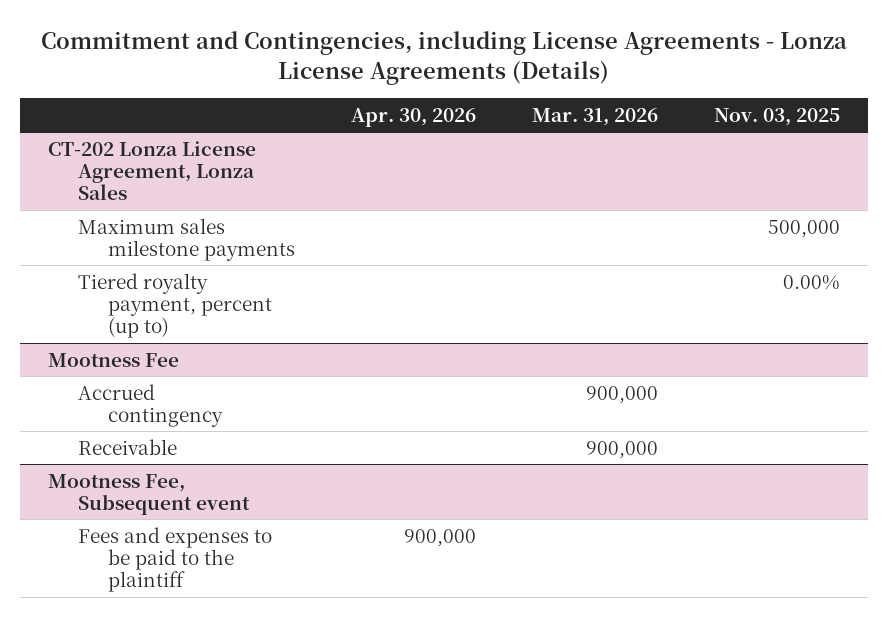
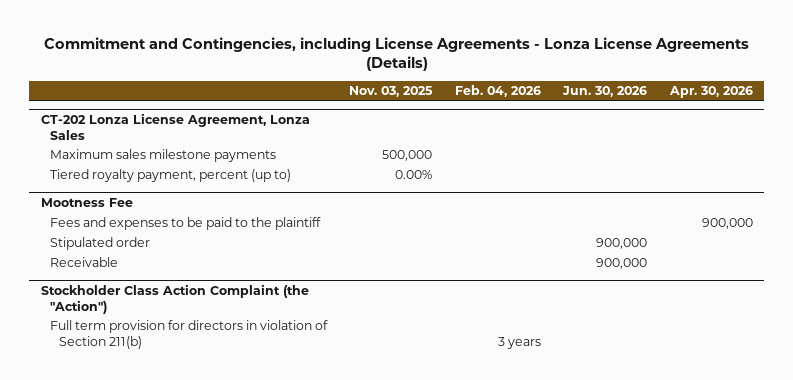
- | Apr. 30, 2026 | Mar. 31, 2026 | Nov. 03, 2025
+ | Nov. 03, 2025 | Feb. 04, 2026 | Jun. 30, 2026 | Apr. 30, 2026
@ Mootness Fee
- Accrued contingency | | 900,000 |
+ Fees and expenses to be paid to the plaintiff | | | | 900,000
+ Stipulated order | | | 900,000 |
- Mootness Fee, Subsequent event
- Fees and expenses to be paid to the plaintiff | 900,000 | |
+ Stockholder Class Action Complaint (the "Action")
+ Full term provision for directors in violation of Section 211(b) | | 3 years | |

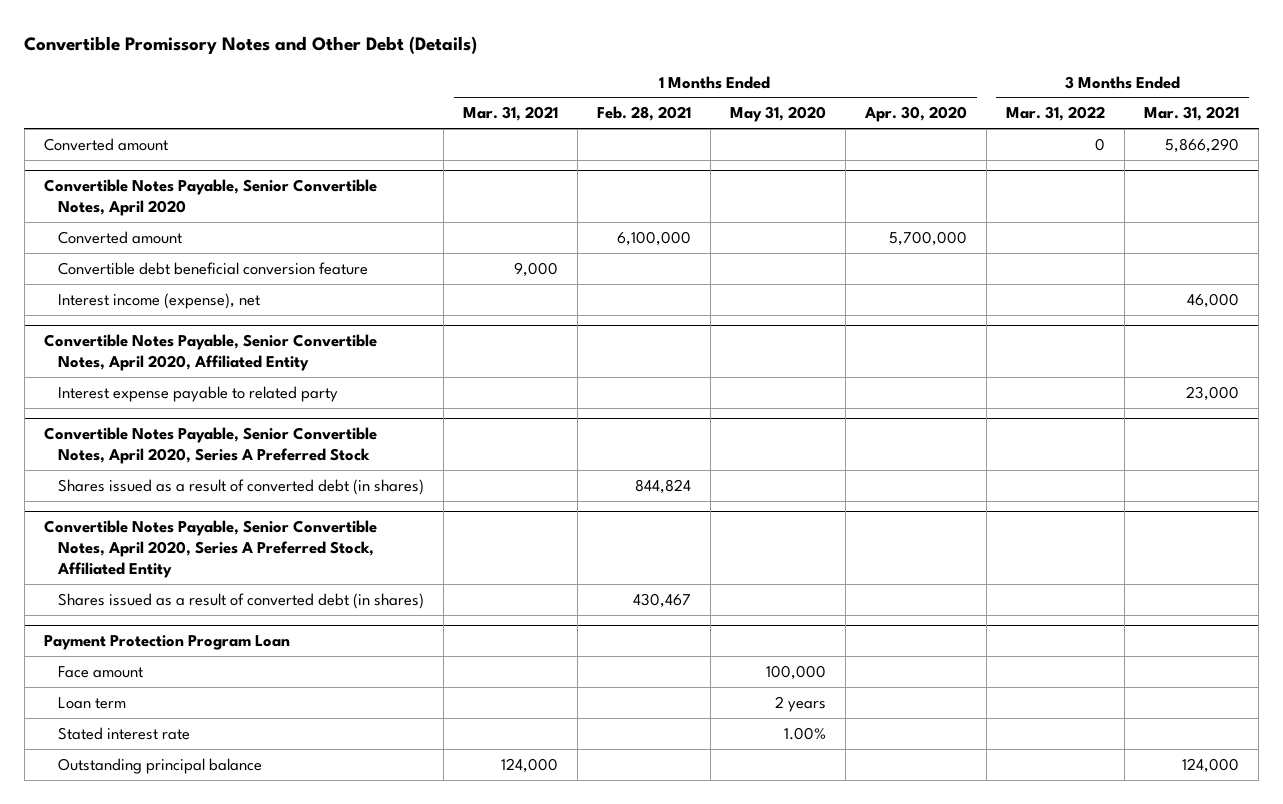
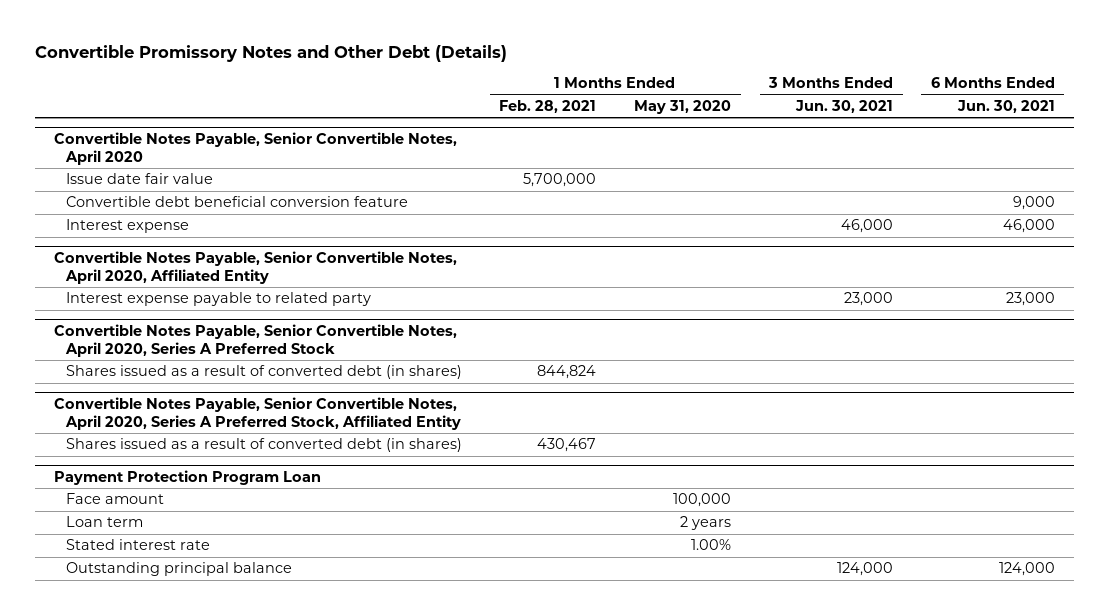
- | 1 Months Ended Mar. 31, 2021 | 1 Months Ended Feb. 28, 2021 | 1 Months Ended May 31, 2020 | 1 Months Ended Apr. 30, 2020 | 3 Months Ended Mar. 31, 2022 | 3 Months Ended Mar. 31, 2021
+ | 1 Months Ended Feb. 28, 2021 | 1 Months Ended May 31, 2020 | 3 Months Ended Jun. 30, 2021 | 6 Months Ended Jun. 30, 2021
- Converted amount | | | | | 0 | 5,866,290
@ Convertible Notes Payable, Senior Convertible Notes, April 2020
- Converted amount | | 6,100,000 | | 5,700,000 | |
+ Issue date fair value | 5,700,000 | | |
- Interest income (expense), net | | | | | | 46,000
+ Interest expense | | | 46,000 | 46,000

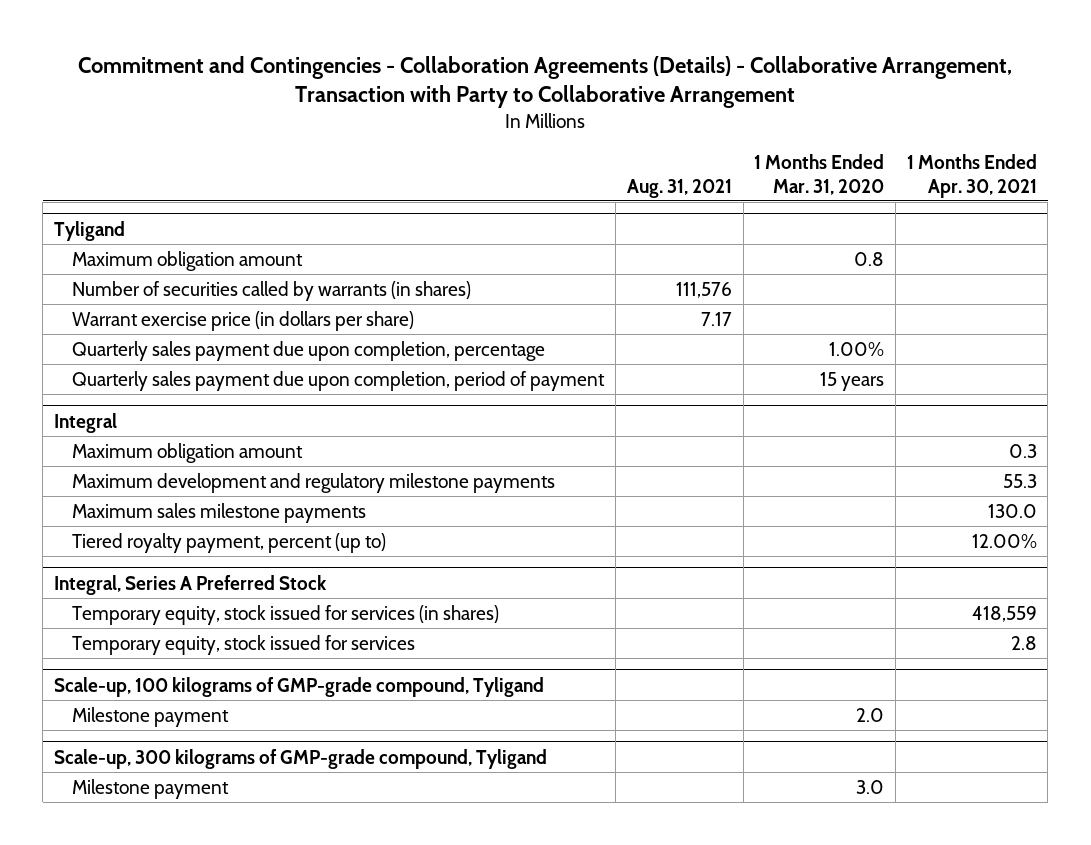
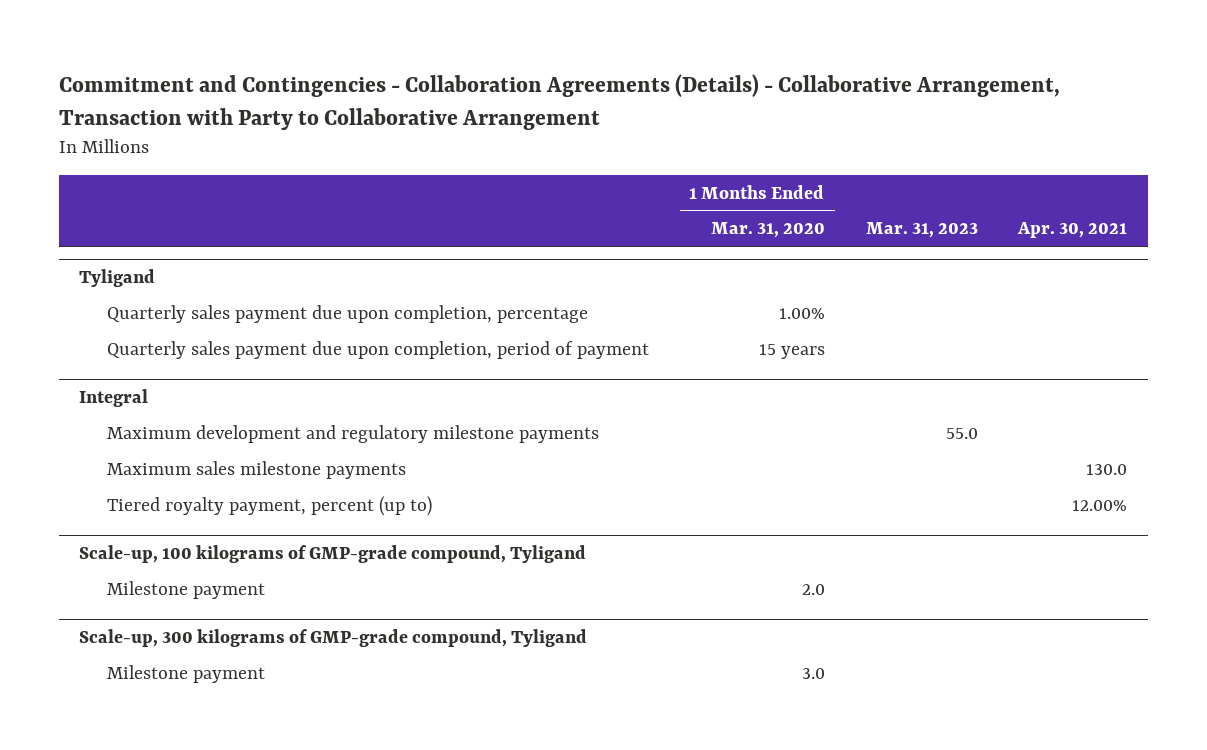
- | Aug. 31, 2021 | 1 Months Ended Mar. 31, 2020 | 1 Months Ended Apr. 30, 2021
+ | 1 Months Ended Mar. 31, 2020 | Mar. 31, 2023 | Apr. 30, 2021
@ Tyligand
- Maximum obligation amount | | 0.8 |
- Number of securities called by warrants (in shares) | 111,576 | |
- Warrant exercise price (in dollars per share) | 7.17 | |
@ Integral
- Maximum obligation amount | | | 0.3
- Integral, Series A Preferred Stock
- Temporary equity, stock issued for services (in shares) | | | 418,559
- Temporary equity, stock issued for services | | | 2.8

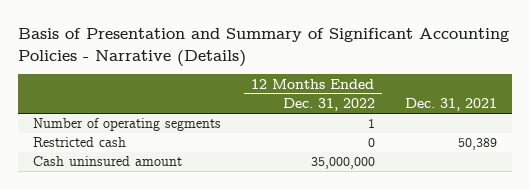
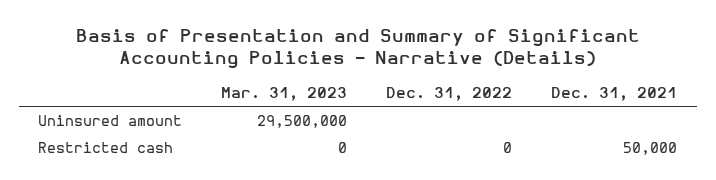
- | 12 Months Ended Dec. 31, 2022 | Dec. 31, 2021
+ | Mar. 31, 2023 | Dec. 31, 2022 | Dec. 31, 2021
- Number of operating segments | 1 |
- Restricted cash | 0 | 50,389
- Cash uninsured amount | 35,000,000 |
+ Uninsured amount | 29,500,000 | |
+ Restricted cash | 0 | 0 | 50,000

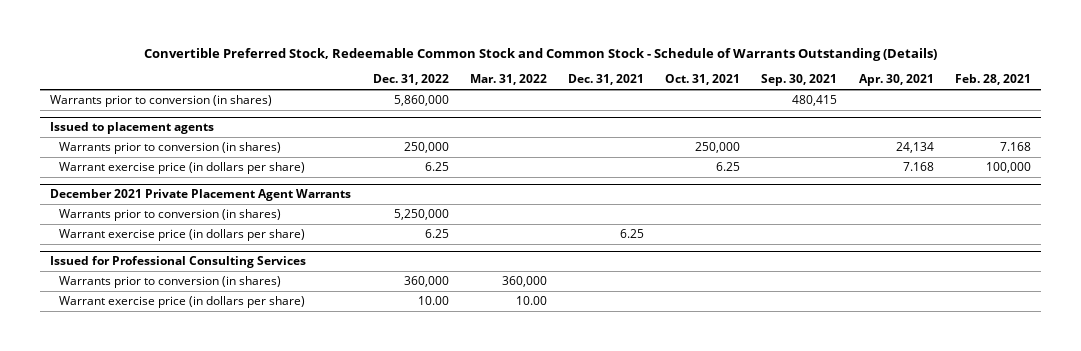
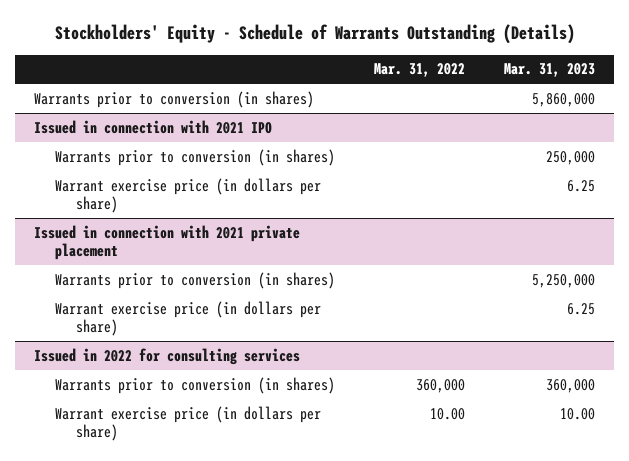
- Convertible Preferred Stock, Redeemable Common Stock and Common Stock - Schedule of Warrants Outstanding (Details)
+ Stockholders' Equity - Schedule of Warrants Outstanding (Details)
- | Dec. 31, 2022 | Mar. 31, 2022 | Dec. 31, 2021 | Oct. 31, 2021 | Sep. 30, 2021 | Apr. 30, 2021 | Feb. 28, 2021
+ | Mar. 31, 2022 | Mar. 31, 2023
- Issued to placement agents
+ Issued in connection with 2021 IPO
- December 2021 Private Placement Agent Warrants
+ Issued in connection with 2021 private placement
- Issued for Professional Consulting Services
+ Issued in 2022 for consulting services

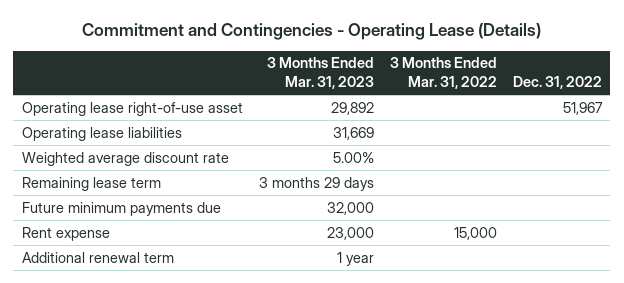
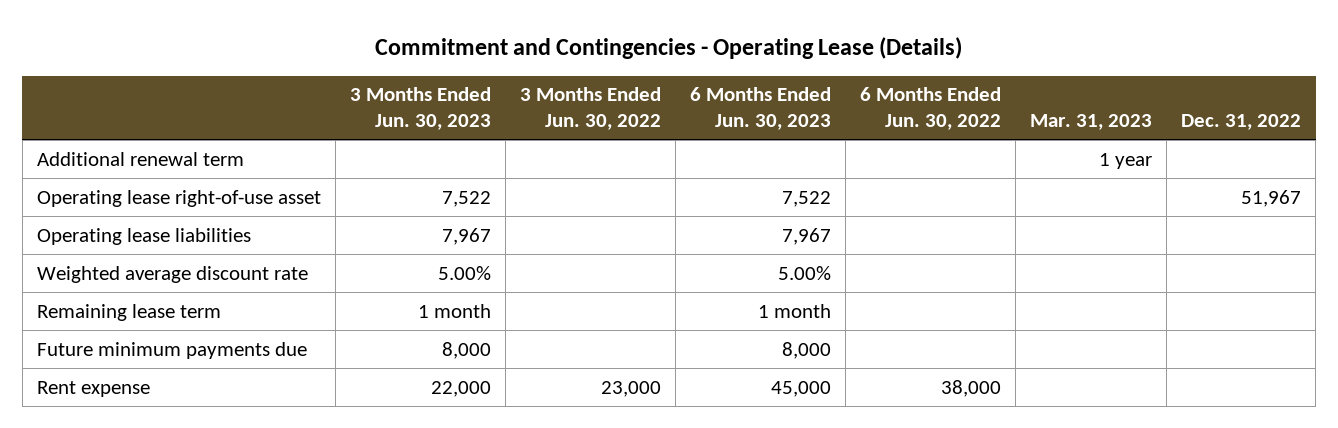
- | 3 Months Ended Mar. 31, 2023 | 3 Months Ended Mar. 31, 2022 | Dec. 31, 2022
+ | 3 Months Ended Jun. 30, 2023 | 3 Months Ended Jun. 30, 2022 | 6 Months Ended Jun. 30, 2023 | 6 Months Ended Jun. 30, 2022 | Mar. 31, 2023 | Dec. 31, 2022
moved up: Additional renewal term | | | | | 1 year |

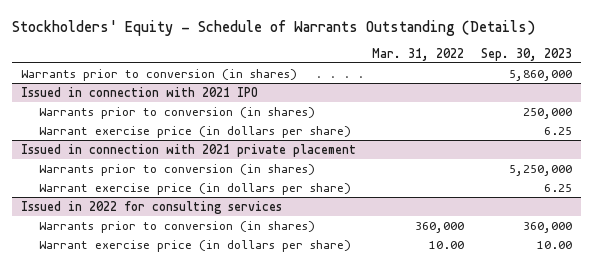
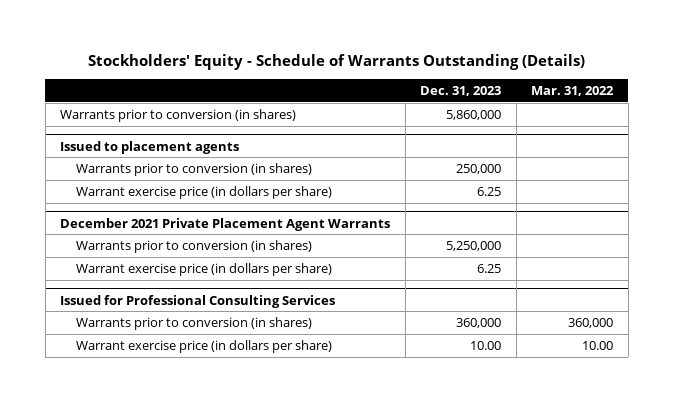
- | Mar. 31, 2022 | Sep. 30, 2023
+ | Dec. 31, 2023 | Mar. 31, 2022
- Issued in connection with 2021 IPO
+ Issued to placement agents
- Issued in connection with 2021 private placement
+ December 2021 Private Placement Agent Warrants
- Issued in 2022 for consulting services
+ Issued for Professional Consulting Services

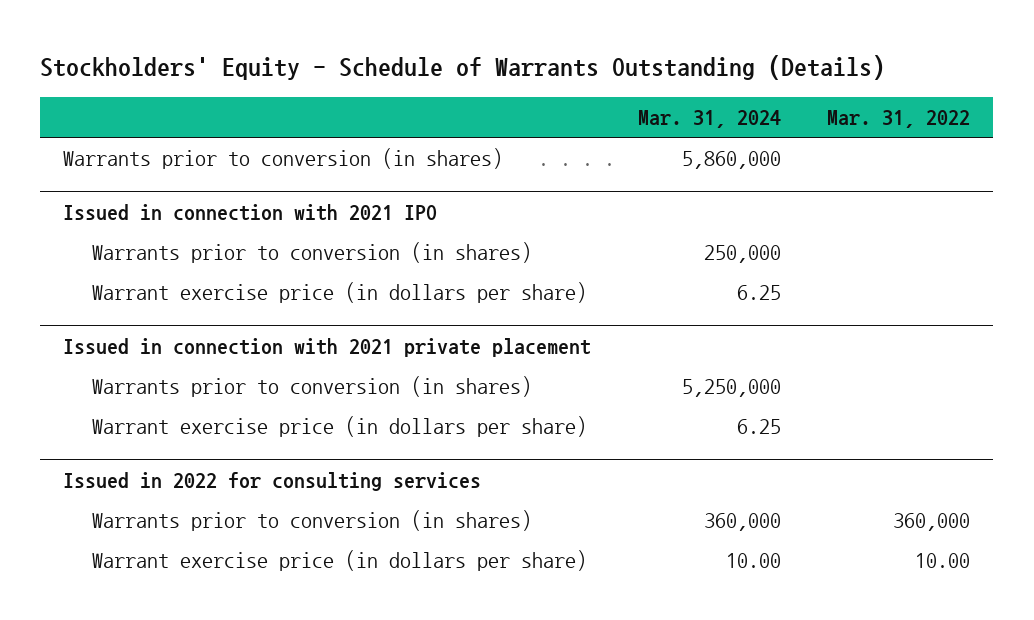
- | Dec. 31, 2023 | Mar. 31, 2022
+ | Mar. 31, 2024 | Mar. 31, 2022
- Issued to placement agents
+ Issued in connection with 2021 IPO
- December 2021 Private Placement Agent Warrants
+ Issued in connection with 2021 private placement
- Issued for Professional Consulting Services
+ Issued in 2022 for consulting services

